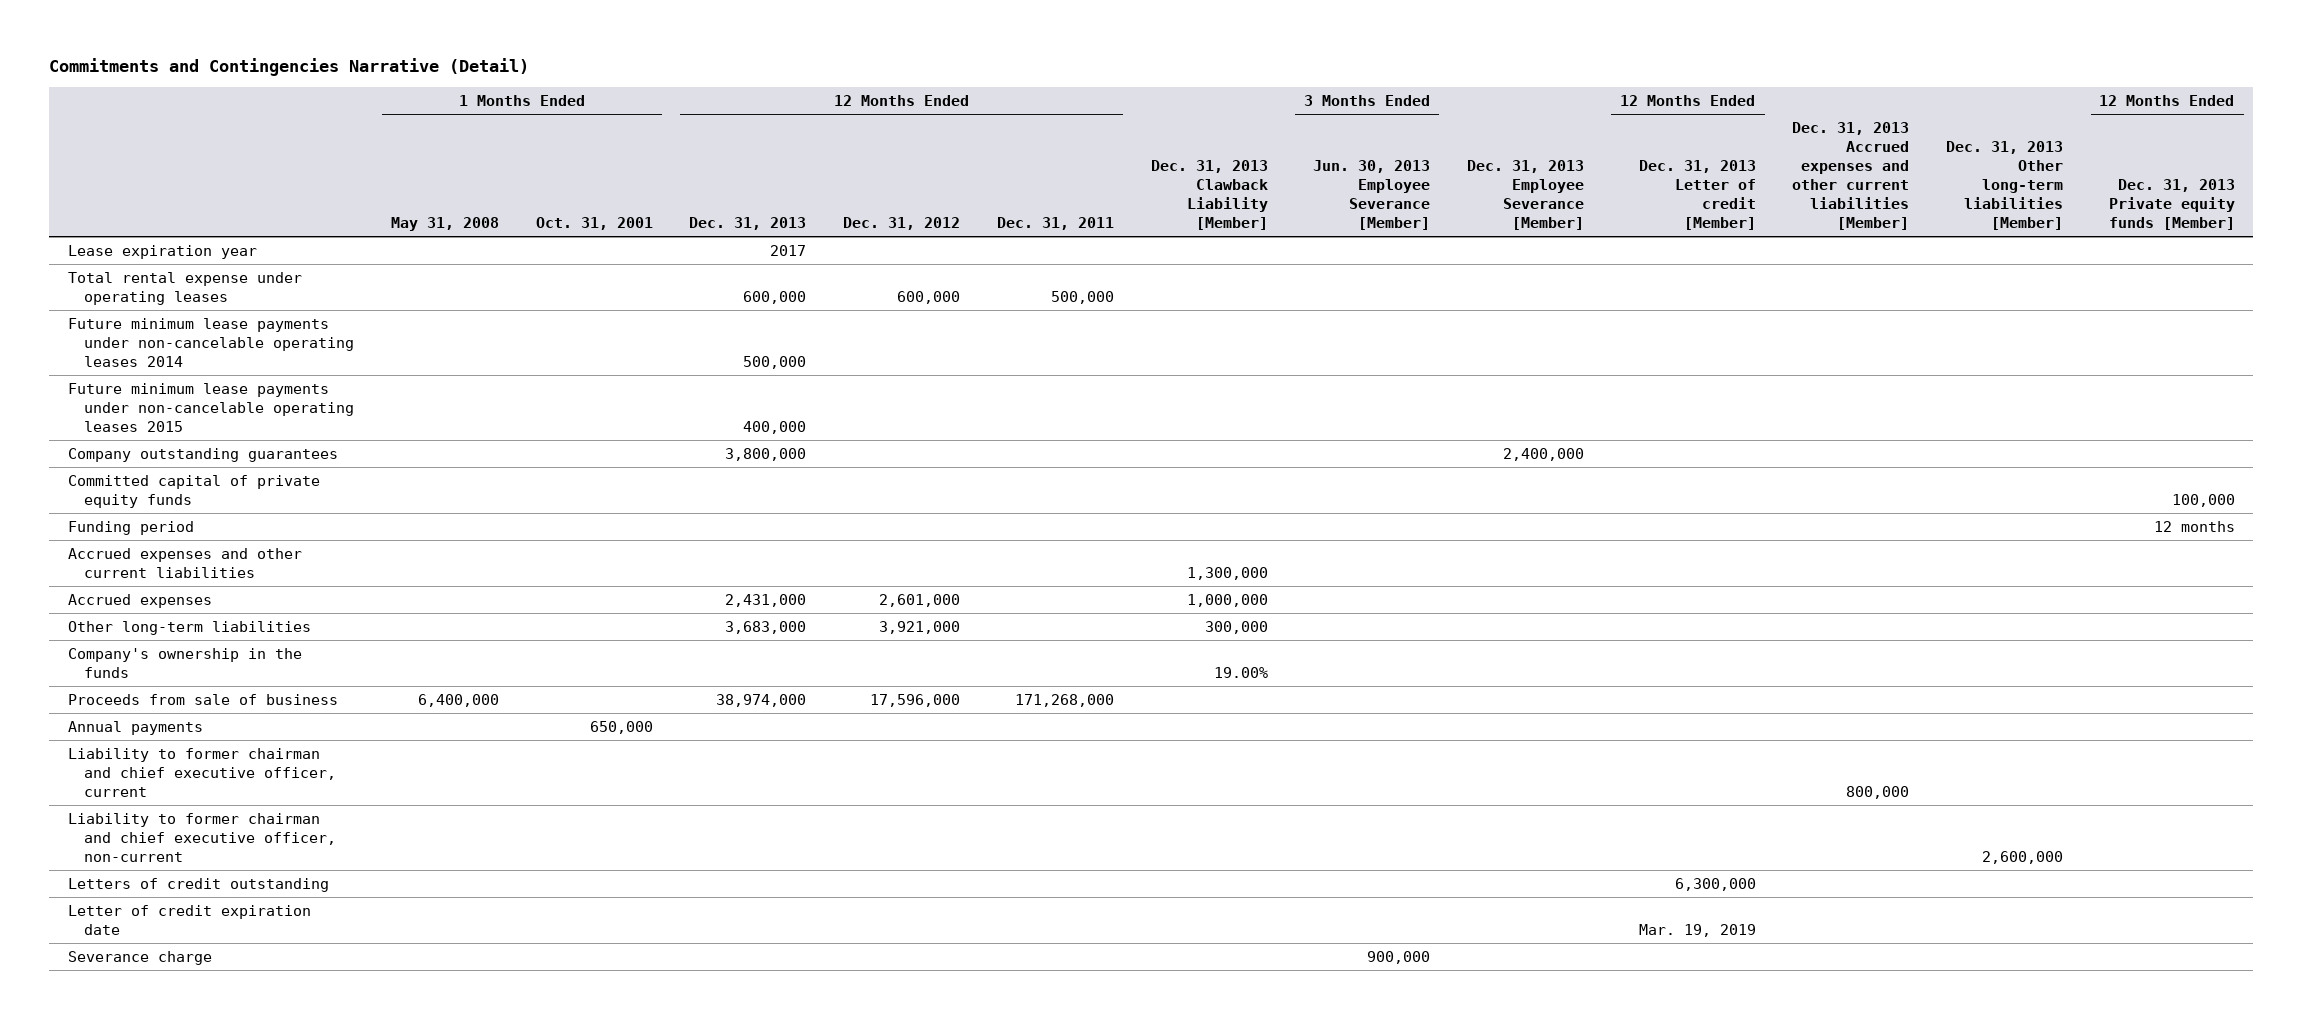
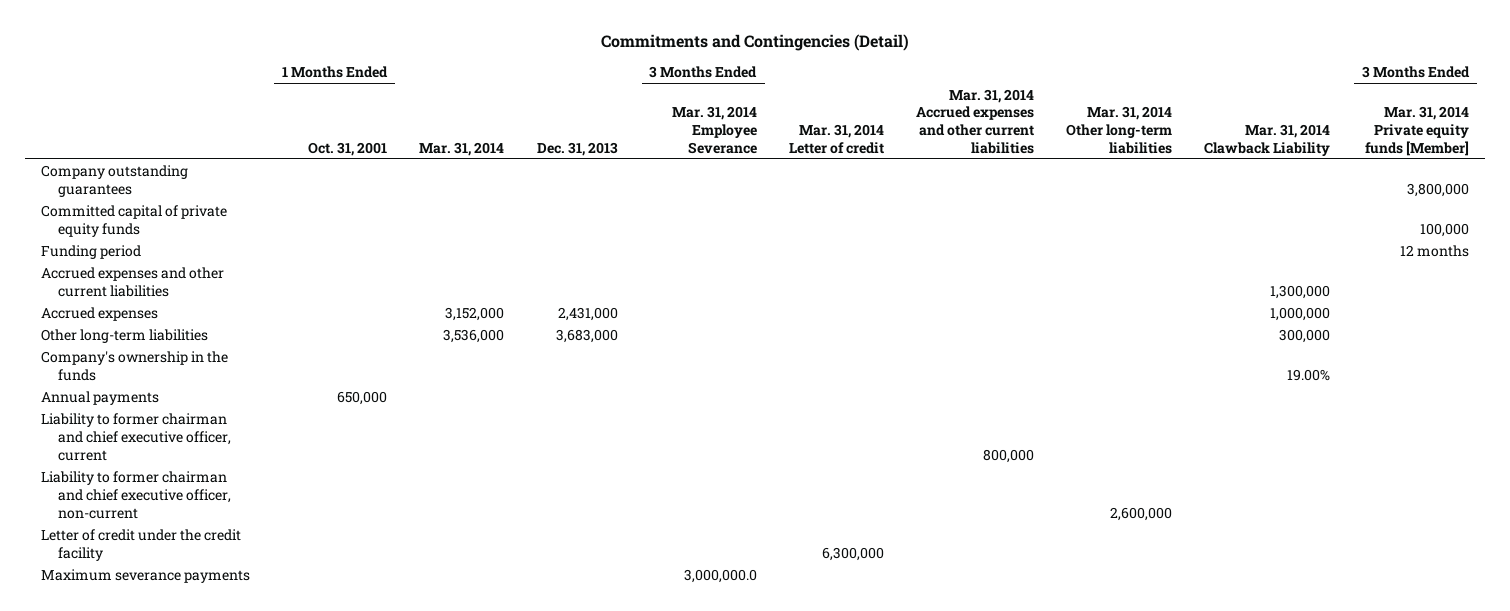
- Commitments and Contingencies Narrative (Detail)
+ Commitments and Contingencies (Detail)
- | 1 Months Ended May 31, 2008 | 1 Months Ended Oct. 31, 2001 | 12 Months Ended Dec. 31, 2013 | 12 Months Ended Dec. 31, 2012 | 12 Months Ended Dec. 31, 2011 | Dec. 31, 2013 Clawback Liability [Member] | 3 Months Ended Jun. 30, 2013 Employee Severance [Member] | Dec. 31, 2013 Employee Severance [Member] | 12 Months Ended Dec. 31, 2013 Letter of credit [Member] | Dec. 31, 2013 Accrued expenses and other current liabilities [Member] | Dec. 31, 2013 Other long-term liabilities [Member] | 12 Months Ended Dec. 31, 2013 Private equity funds [Member]
+ | 1 Months Ended Oct. 31, 2001 | Mar. 31, 2014 | Dec. 31, 2013 | 3 Months Ended Mar. 31, 2014 Employee Severance | Mar. 31, 2014 Letter of credit | Mar. 31, 2014 Accrued expenses and other current liabilities | Mar. 31, 2014 Other long-term liabilities | Mar. 31, 2014 Clawback Liability | 3 Months Ended Mar. 31, 2014 Private equity funds [Member]
- Lease expiration year | | | 2017 | | | | | | | | |
- Total rental expense under operating leases | | | 600,000 | 600,000 | 500,000 | | | | | | |
- Future minimum lease payments under non-cancelable operating leases 2014 | | | 500,000 | | | | | | | | |
- Future minimum lease payments under non-cancelable operating leases 2015 | | | 400,000 | | | | | | | | |
- Proceeds from sale of business | 6,400,000 | | 38,974,000 | 17,596,000 | 171,268,000 | | | | | | |
- Letters of credit outstanding | | | | | | | | | 6,300,000 | | |
- Letter of credit expiration date | | | | | | | | | Mar. 19, 2019 | | |
- Severance charge | | | | | | | 900,000 | | | | |
+ Letter of credit under the credit facility | | | | | 6,300,000 | | | |
+ Maximum severance payments | | | | 3,000,000.0 | | | | |

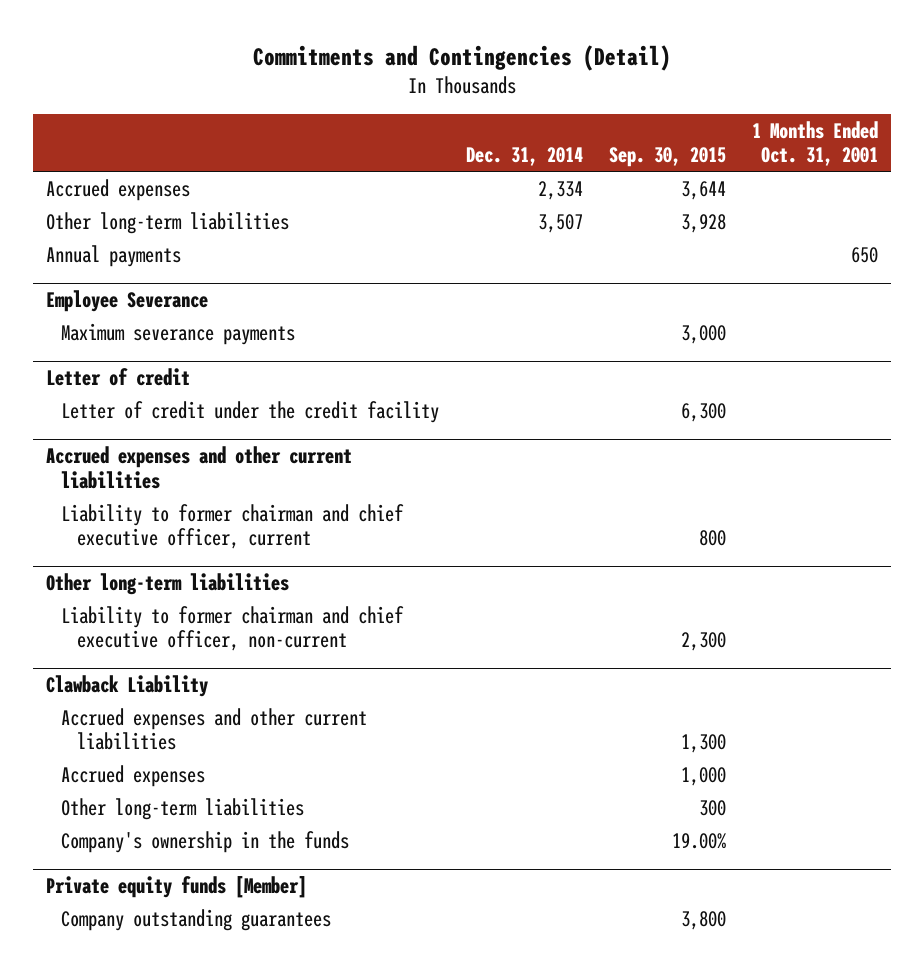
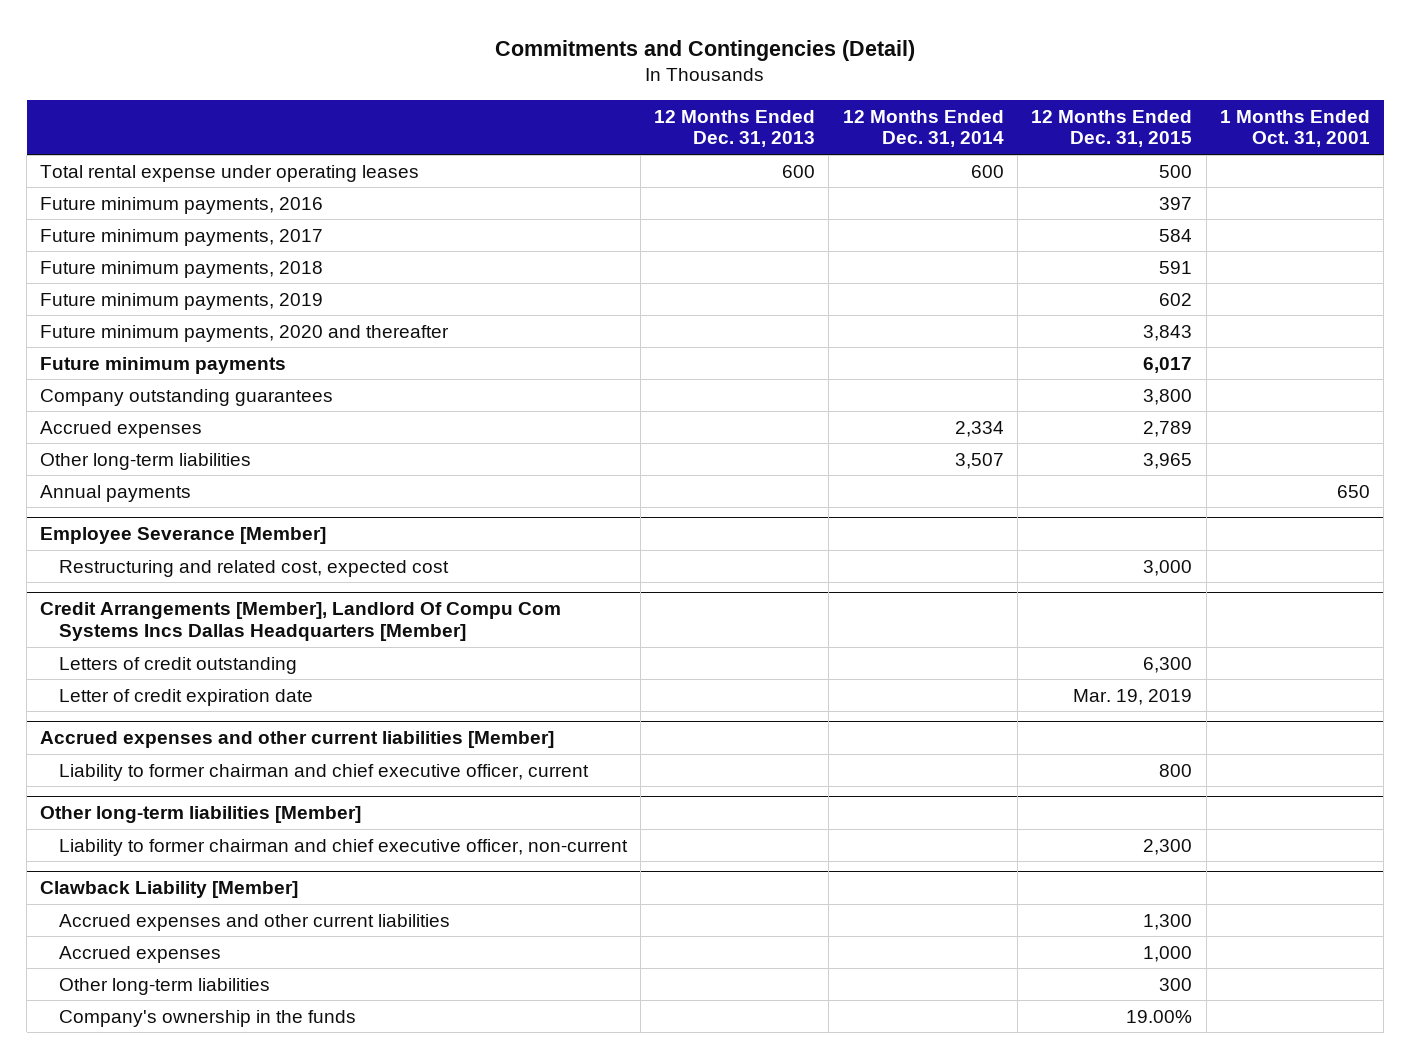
- | Dec. 31, 2014 | Sep. 30, 2015 | 1 Months Ended Oct. 31, 2001
+ | 12 Months Ended Dec. 31, 2013 | 12 Months Ended Dec. 31, 2014 | 12 Months Ended Dec. 31, 2015 | 1 Months Ended Oct. 31, 2001
+ Total rental expense under operating leases | 600 | 600 | 500 |
+ Future minimum payments, 2016 | | | 397 |
+ Future minimum payments, 2017 | | | 584 |
+ Future minimum payments, 2018 | | | 591 |
+ Future minimum payments, 2019 | | | 602 |
+ Future minimum payments, 2020 and thereafter | | | 3,843 |
+ Future minimum payments | | | 6,017 |
+ Company outstanding guarantees | | | 3,800 |
- Employee Severance
- Maximum severance payments | | 3,000 |
- Letter of credit
- Letter of credit under the credit facility | | 6,300 |
- Accrued expenses and other current liabilities
+ Employee Severance [Member]
+ Restructuring and related cost, expected cost | | | 3,000 |
+ Credit Arrangements [Member], Landlord Of Compu Com Systems Incs Dallas Headquarters [Member]
+ Letters of credit outstanding | | | 6,300 |
+ Letter of credit expiration date | | | Mar. 19, 2019 |
+ Accrued expenses and other current liabilities [Member]
- Other long-term liabilities
+ Other long-term liabilities [Member]
- Clawback Liability
+ Clawback Liability [Member]
- Private equity funds [Member]
- Company outstanding guarantees | | 3,800 |

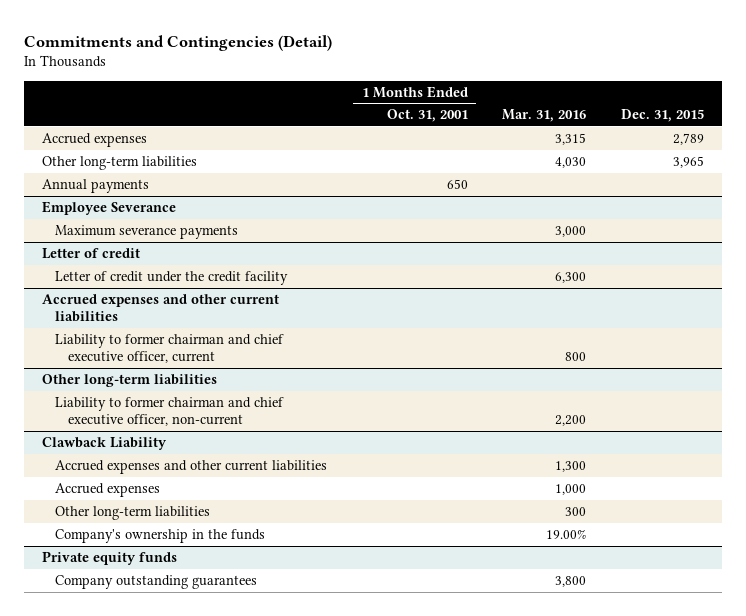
- | 12 Months Ended Dec. 31, 2013 | 12 Months Ended Dec. 31, 2014 | 12 Months Ended Dec. 31, 2015 | 1 Months Ended Oct. 31, 2001
+ | 1 Months Ended Oct. 31, 2001 | Mar. 31, 2016 | Dec. 31, 2015
- Total rental expense under operating leases | 600 | 600 | 500 |
- Future minimum payments, 2016 | | | 397 |
- Future minimum payments, 2017 | | | 584 |
- Future minimum payments, 2018 | | | 591 |
- Future minimum payments, 2019 | | | 602 |
- Future minimum payments, 2020 and thereafter | | | 3,843 |
- Future minimum payments | | | 6,017 |
- Company outstanding guarantees | | | 3,800 |
- Employee Severance [Member]
- Restructuring and related cost, expected cost | | | 3,000 |
- Credit Arrangements [Member], Landlord Of Compu Com Systems Incs Dallas Headquarters [Member]
- Letters of credit outstanding | | | 6,300 |
- Letter of credit expiration date | | | Mar. 19, 2019 |
- Accrued expenses and other current liabilities [Member]
+ Employee Severance
+ Maximum severance payments | | 3,000 |
+ Letter of credit
+ Letter of credit under the credit facility | | 6,300 |
+ Accrued expenses and other current liabilities
- Other long-term liabilities [Member]
+ Other long-term liabilities
- Clawback Liability [Member]
+ Clawback Liability
+ Private equity funds
+ Company outstanding guarantees | | 3,800 |

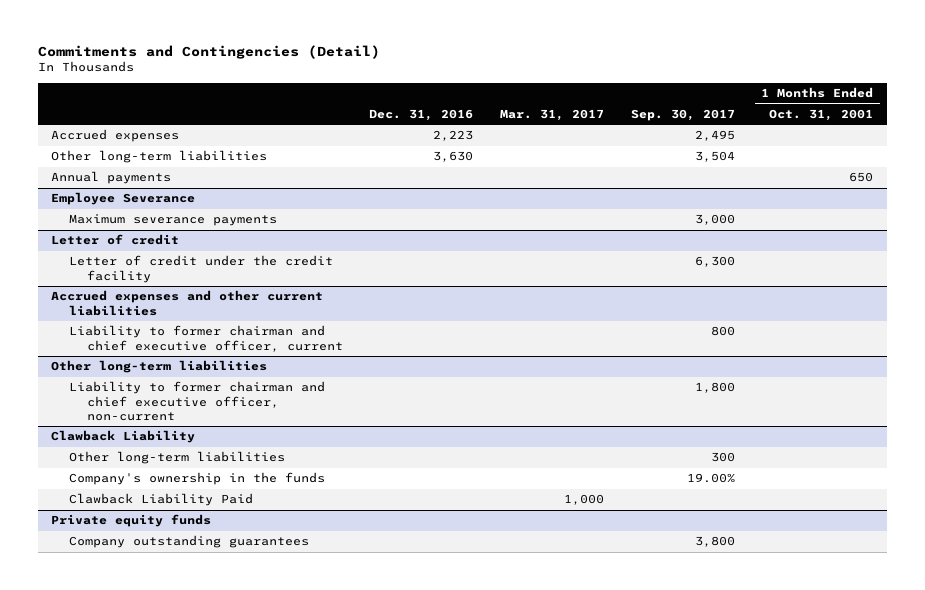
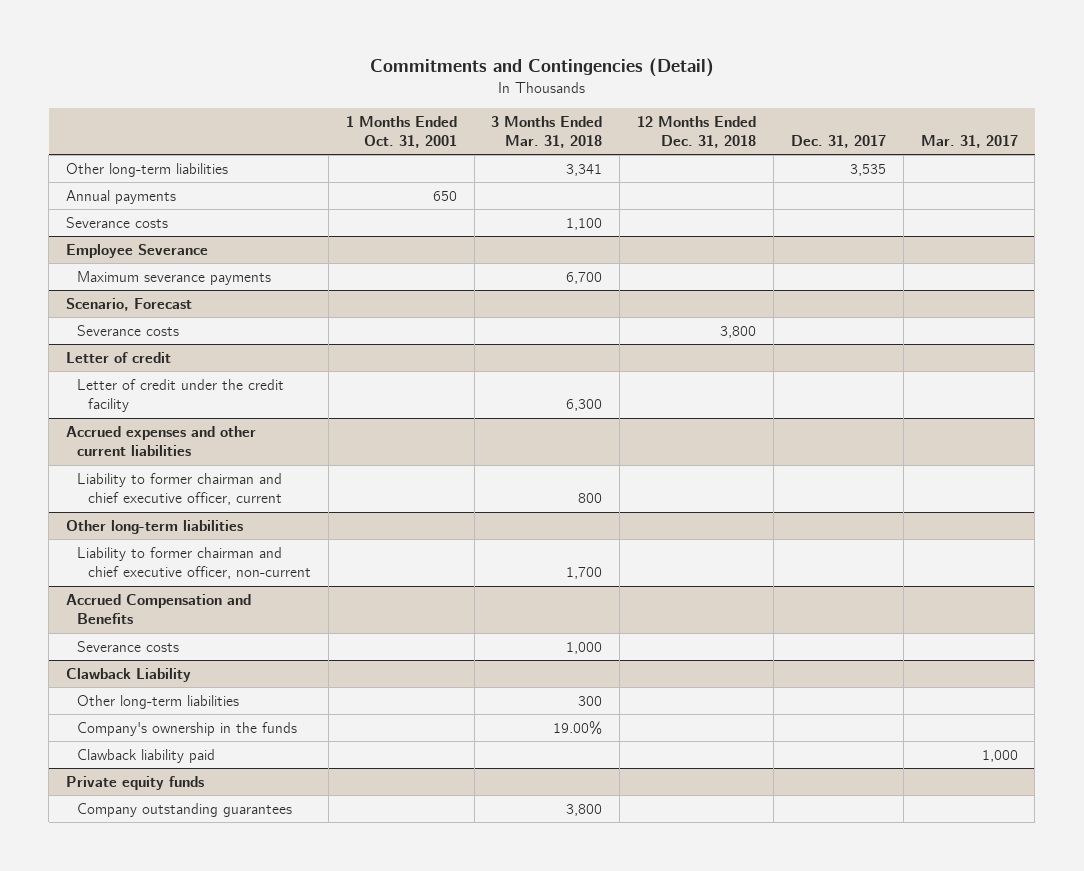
- | Dec. 31, 2016 | Mar. 31, 2017 | Sep. 30, 2017 | 1 Months Ended Oct. 31, 2001
+ | 1 Months Ended Oct. 31, 2001 | 3 Months Ended Mar. 31, 2018 | 12 Months Ended Dec. 31, 2018 | Dec. 31, 2017 | Mar. 31, 2017
- Accrued expenses | 2,223 | | 2,495 |
+ Severance costs | | 1,100 | | |
+ Scenario, Forecast
+ Severance costs | | | 3,800 | |
+ Accrued Compensation and Benefits
+ Severance costs | | 1,000 | | |
@ Clawback Liability
- Clawback Liability Paid | | 1,000 | |
+ Clawback liability paid | | | | | 1,000

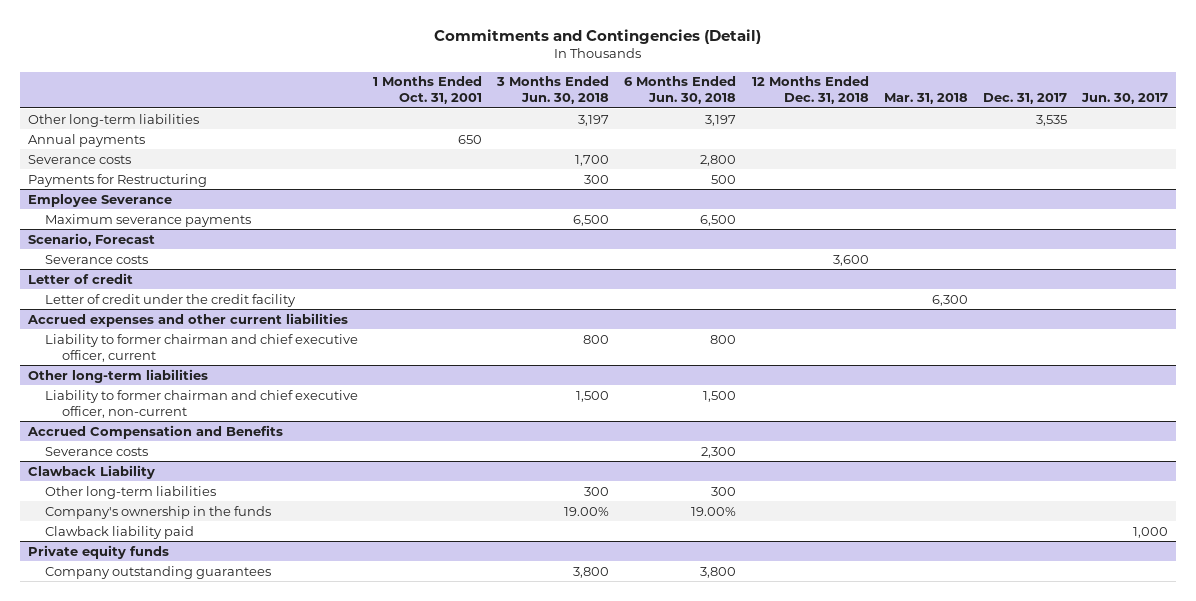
- | 1 Months Ended Oct. 31, 2001 | 3 Months Ended Mar. 31, 2018 | 12 Months Ended Dec. 31, 2018 | Dec. 31, 2017 | Mar. 31, 2017
+ | 1 Months Ended Oct. 31, 2001 | 3 Months Ended Jun. 30, 2018 | 6 Months Ended Jun. 30, 2018 | 12 Months Ended Dec. 31, 2018 | Mar. 31, 2018 | Dec. 31, 2017 | Jun. 30, 2017
+ Payments for Restructuring | | 300 | 500 | | | |
@ Scenario, Forecast
- Severance costs | | | 3,800 | |
+ Severance costs | | | | 3,600 | | |

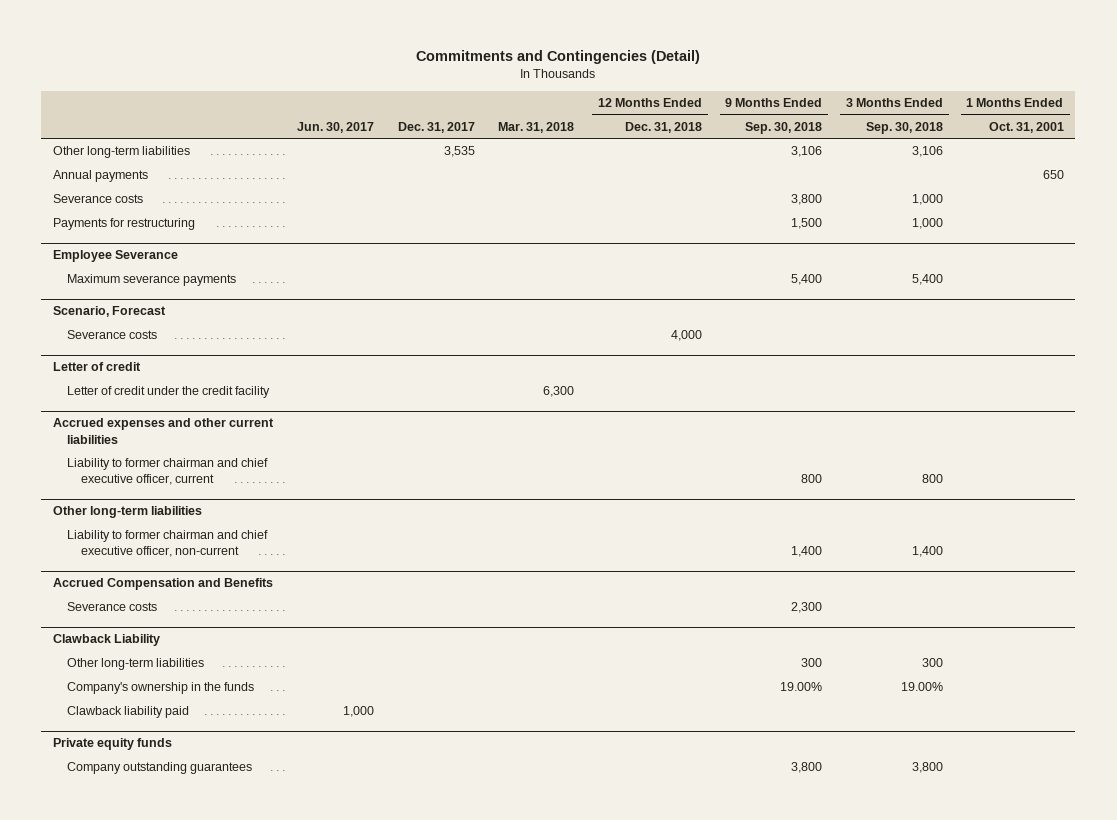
- | 1 Months Ended Oct. 31, 2001 | 3 Months Ended Jun. 30, 2018 | 6 Months Ended Jun. 30, 2018 | 12 Months Ended Dec. 31, 2018 | Mar. 31, 2018 | Dec. 31, 2017 | Jun. 30, 2017
+ | Jun. 30, 2017 | Dec. 31, 2017 | Mar. 31, 2018 | 12 Months Ended Dec. 31, 2018 | 9 Months Ended Sep. 30, 2018 | 3 Months Ended Sep. 30, 2018 | 1 Months Ended Oct. 31, 2001
- Payments for Restructuring | | 300 | 500 | | | |
+ Payments for restructuring | | | | | 1,500 | 1,000 |
@ Scenario, Forecast
- Severance costs | | | | 3,600 | | |
+ Severance costs | | | | 4,000 | | |

